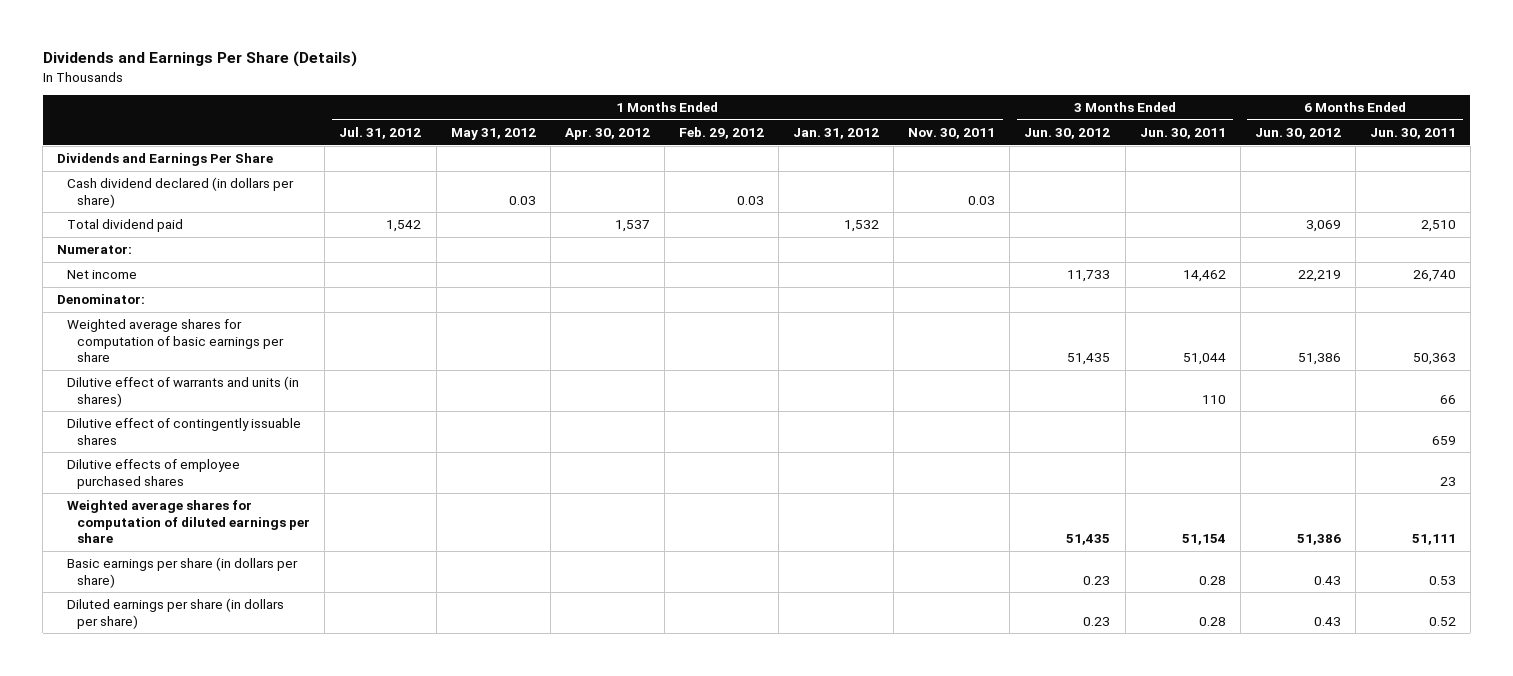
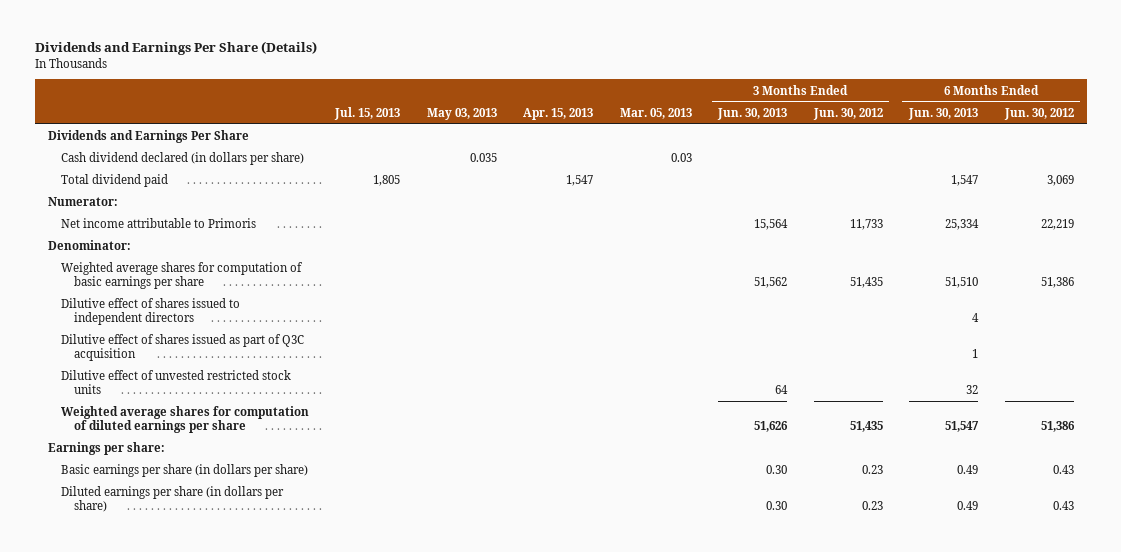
- | 1 Months Ended Jul. 31, 2012 | 1 Months Ended May 31, 2012 | 1 Months Ended Apr. 30, 2012 | 1 Months Ended Feb. 29, 2012 | 1 Months Ended Jan. 31, 2012 | 1 Months Ended Nov. 30, 2011 | 3 Months Ended Jun. 30, 2012 | 3 Months Ended Jun. 30, 2011 | 6 Months Ended Jun. 30, 2012 | 6 Months Ended Jun. 30, 2011
+ | Jul. 15, 2013 | May 03, 2013 | Apr. 15, 2013 | Mar. 05, 2013 | 3 Months Ended Jun. 30, 2013 | 3 Months Ended Jun. 30, 2012 | 6 Months Ended Jun. 30, 2013 | 6 Months Ended Jun. 30, 2012
- Net income | | | | | | | 11,733 | 14,462 | 22,219 | 26,740
+ Net income attributable to Primoris | | | | | 15,564 | 11,733 | 25,334 | 22,219
- Dilutive effect of warrants and units (in shares) | | | | | | | | 110 | | 66
- Dilutive effect of contingently issuable shares | | | | | | | | | | 659
- Dilutive effects of employee purchased shares | | | | | | | | | | 23
+ Dilutive effect of shares issued to independent directors | | | | | | | 4 |
+ Dilutive effect of shares issued as part of Q3C acquisition | | | | | | | 1 |
+ Dilutive effect of unvested restricted stock units | | | | | 64 | | 32 |
+ Earnings per share:

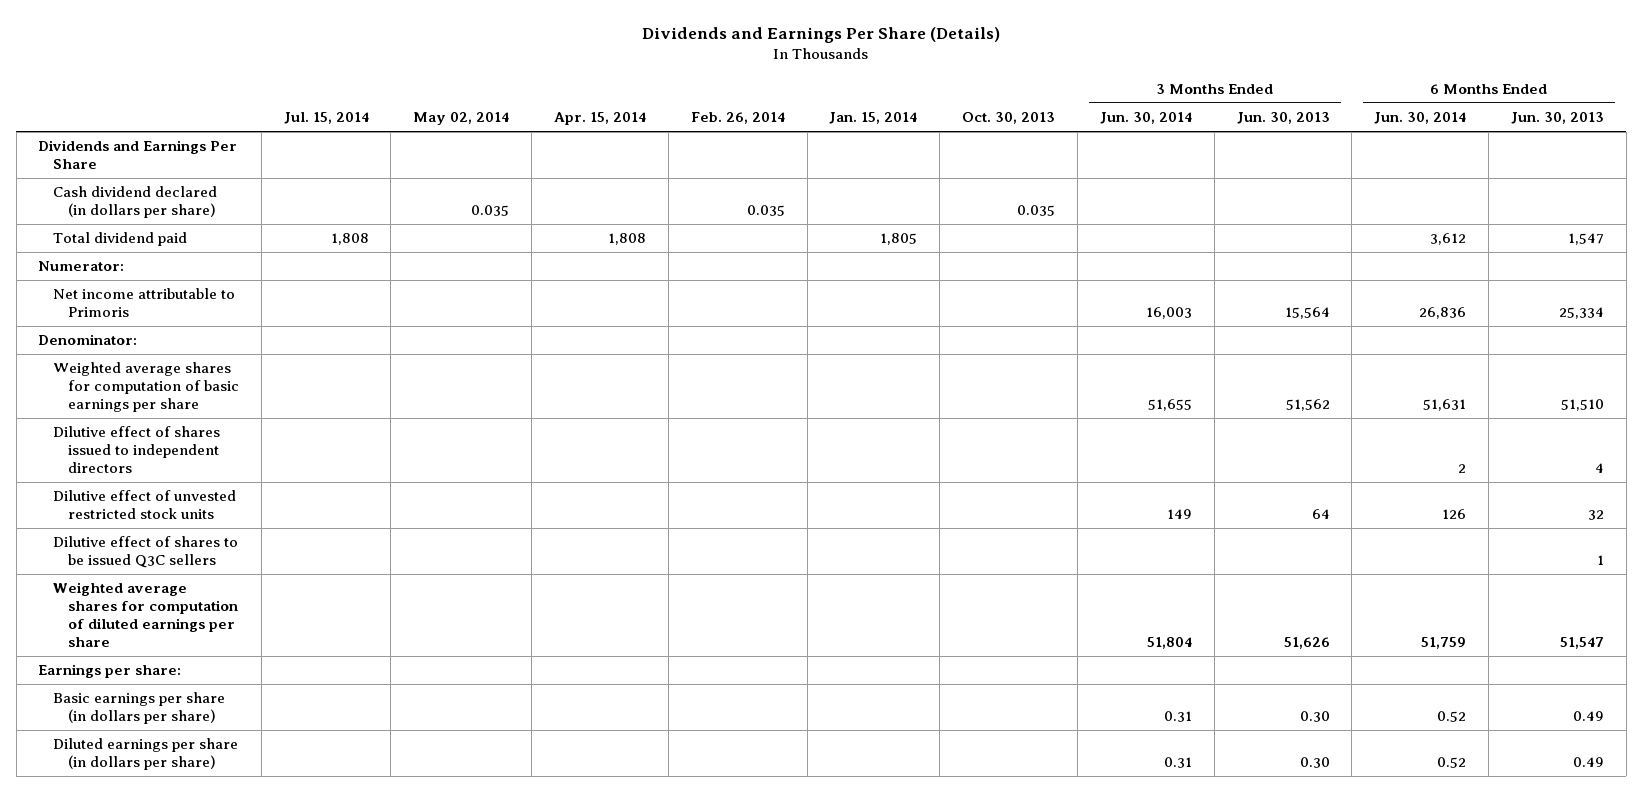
- | Jul. 15, 2013 | May 03, 2013 | Apr. 15, 2013 | Mar. 05, 2013 | 3 Months Ended Jun. 30, 2013 | 3 Months Ended Jun. 30, 2012 | 6 Months Ended Jun. 30, 2013 | 6 Months Ended Jun. 30, 2012
+ | Jul. 15, 2014 | May 02, 2014 | Apr. 15, 2014 | Feb. 26, 2014 | Jan. 15, 2014 | Oct. 30, 2013 | 3 Months Ended Jun. 30, 2014 | 3 Months Ended Jun. 30, 2013 | 6 Months Ended Jun. 30, 2014 | 6 Months Ended Jun. 30, 2013
- Dilutive effect of shares issued as part of Q3C acquisition | | | | | | | 1 |
+ Dilutive effect of shares to be issued Q3C sellers | | | | | | | | | | 1

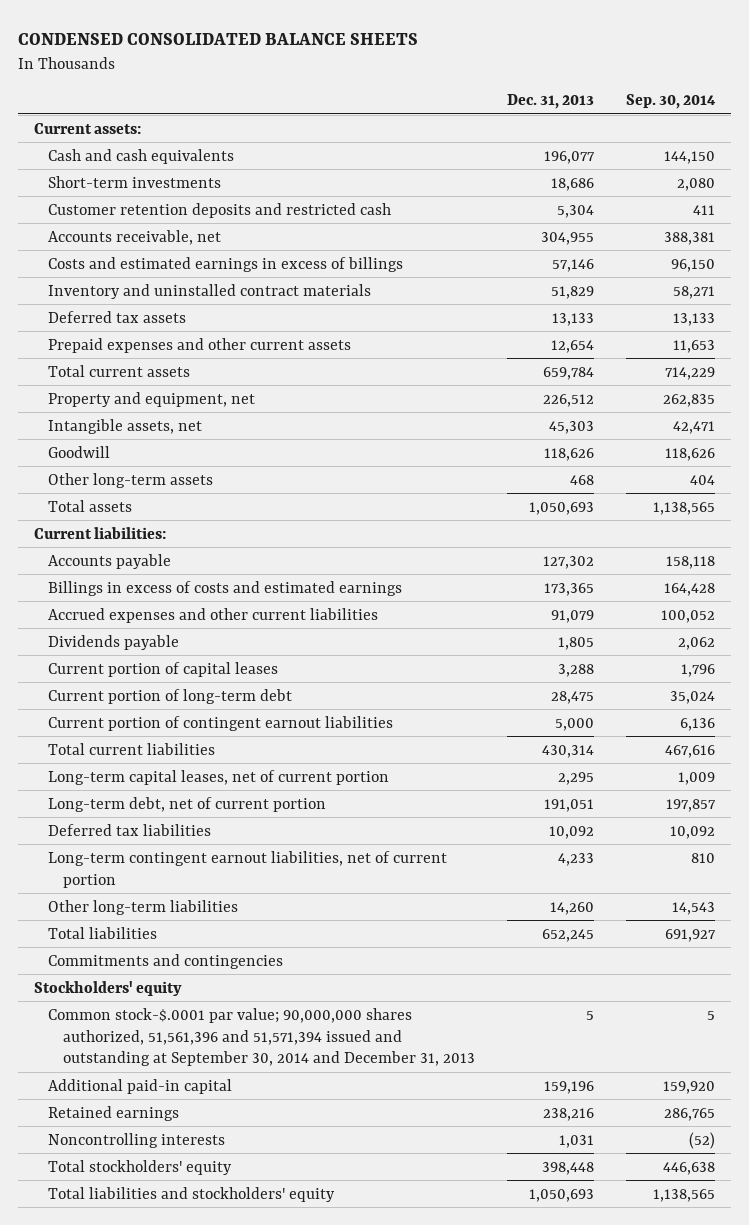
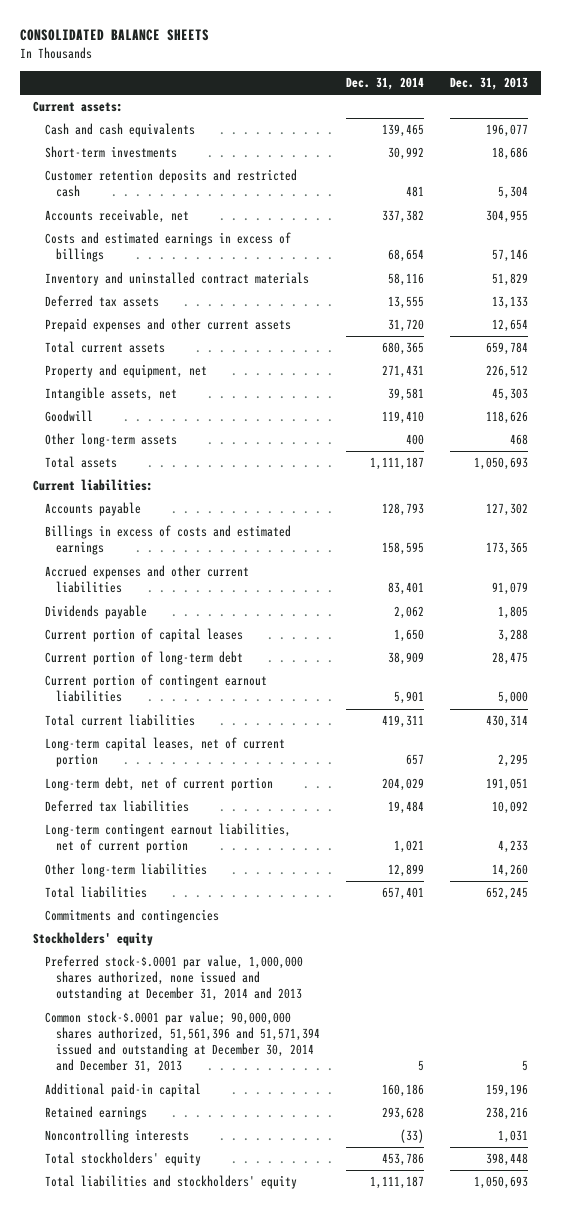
- CONDENSED CONSOLIDATED BALANCE SHEETS
+ CONSOLIDATED BALANCE SHEETS
- | Dec. 31, 2013 | Sep. 30, 2014
+ | Dec. 31, 2014 | Dec. 31, 2013
- Common stock-$.0001 par value; 90,000,000 shares authorized, 51,561,396 and 51,571,394 issued and outstanding at September 30, 2014 and December 31, 2013 | 5 | 5
+ Preferred stock-$.0001 par value, 1,000,000 shares authorized, none issued and outstanding at December 31, 2014 and 2013
+ Common stock-$.0001 par value; 90,000,000 shares authorized, 51,561,396 and 51,571,394 issued and outstanding at December 30, 2014 and December 31, 2013 | 5 | 5

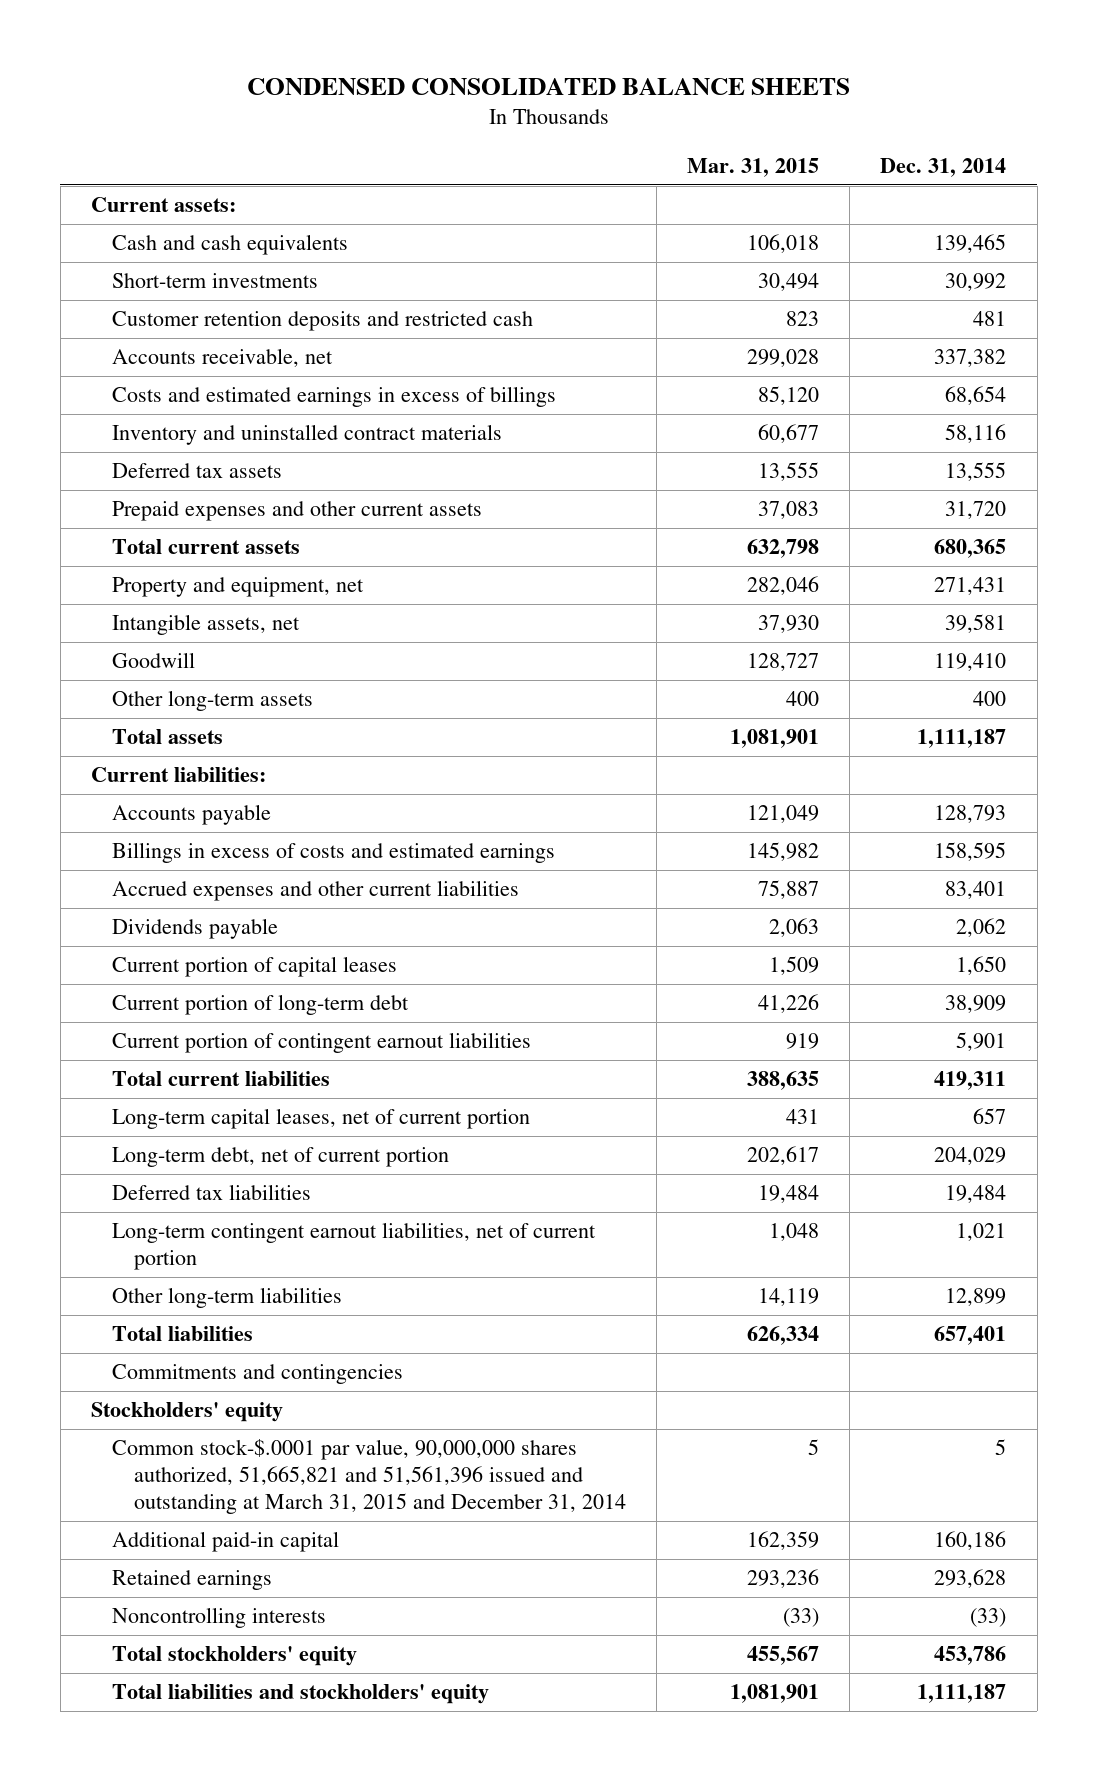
- CONSOLIDATED BALANCE SHEETS
+ CONDENSED CONSOLIDATED BALANCE SHEETS
- | Dec. 31, 2014 | Dec. 31, 2013
+ | Mar. 31, 2015 | Dec. 31, 2014
- Preferred stock-$.0001 par value, 1,000,000 shares authorized, none issued and outstanding at December 31, 2014 and 2013
- Common stock-$.0001 par value; 90,000,000 shares authorized, 51,561,396 and 51,571,394 issued and outstanding at December 30, 2014 and December 31, 2013 | 5 | 5
+ Common stock-$.0001 par value, 90,000,000 shares authorized, 51,665,821 and 51,561,396 issued and outstanding at March 31, 2015 and December 31, 2014 | 5 | 5

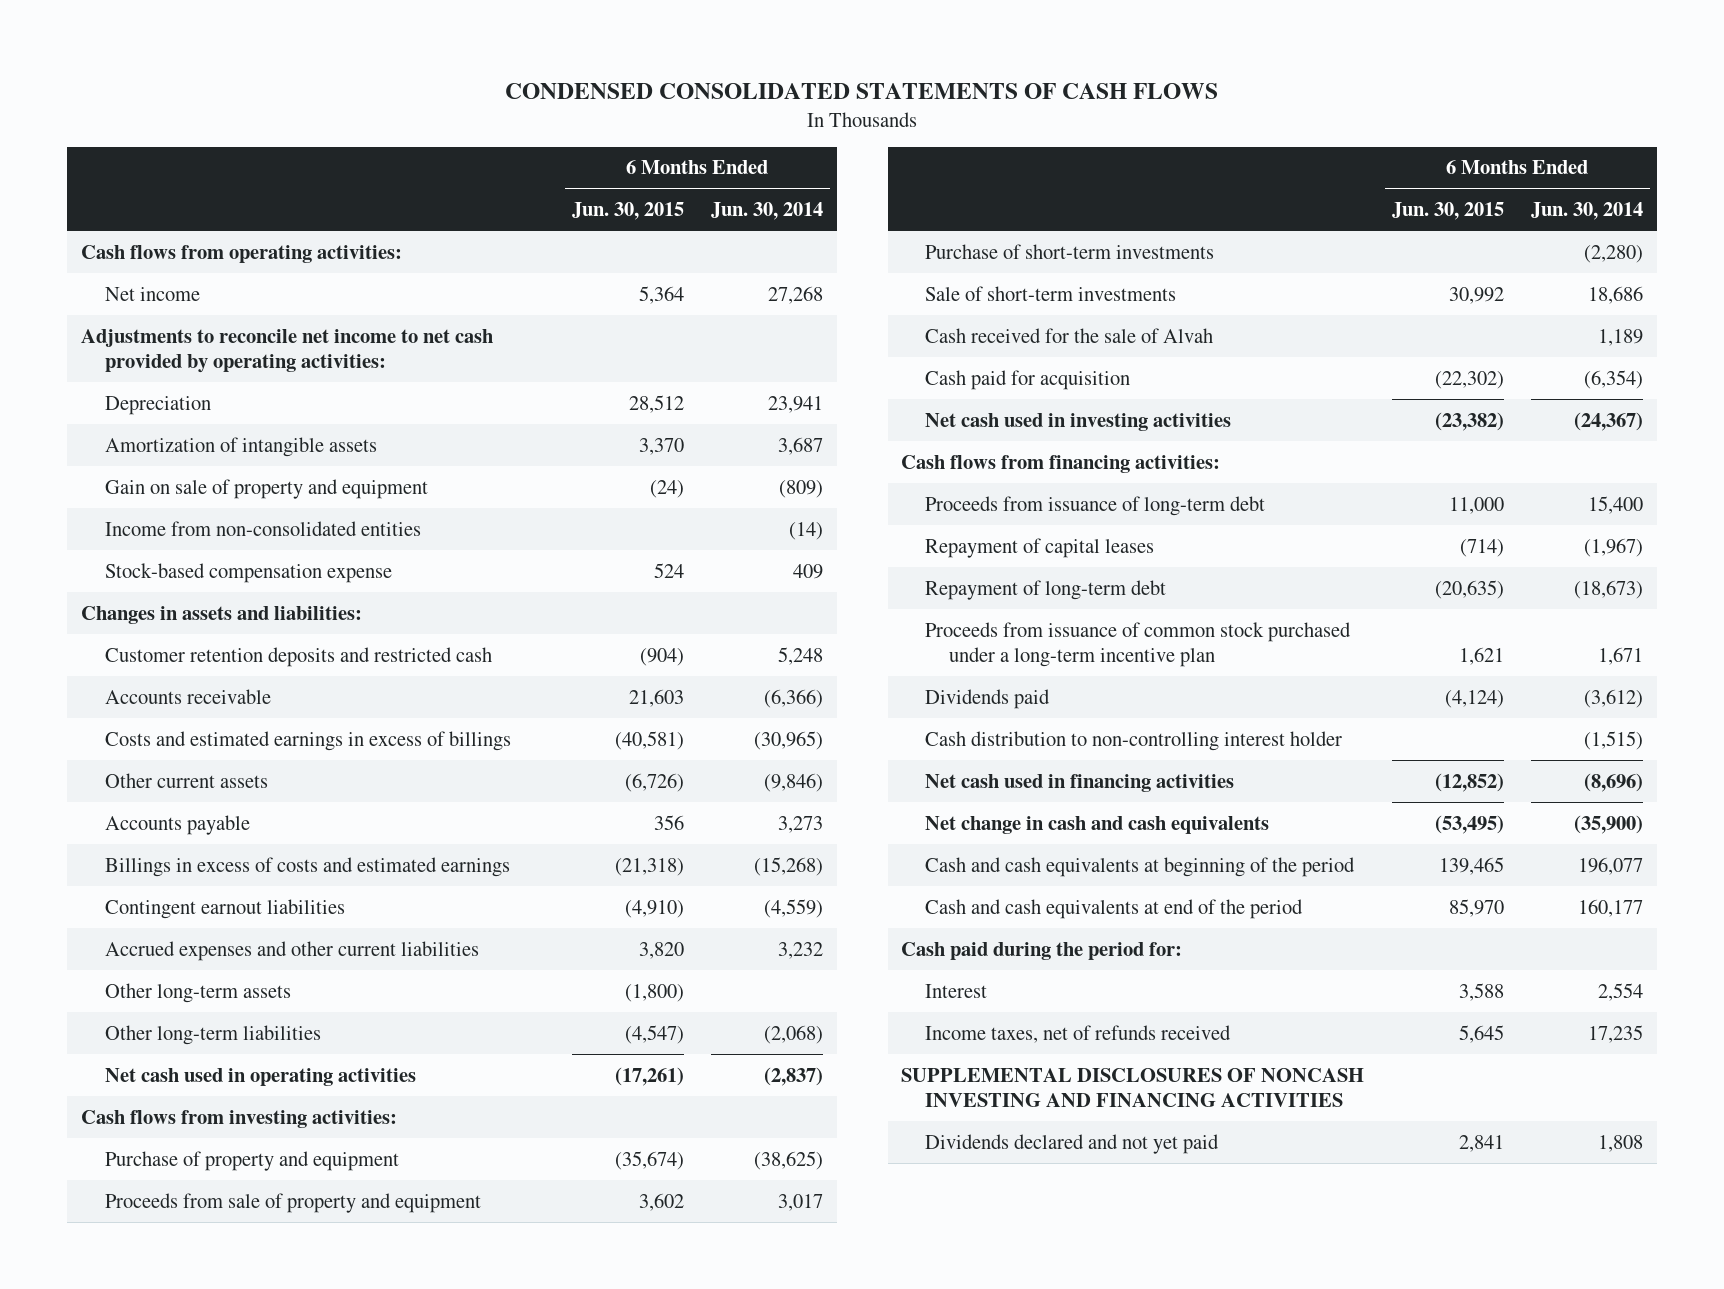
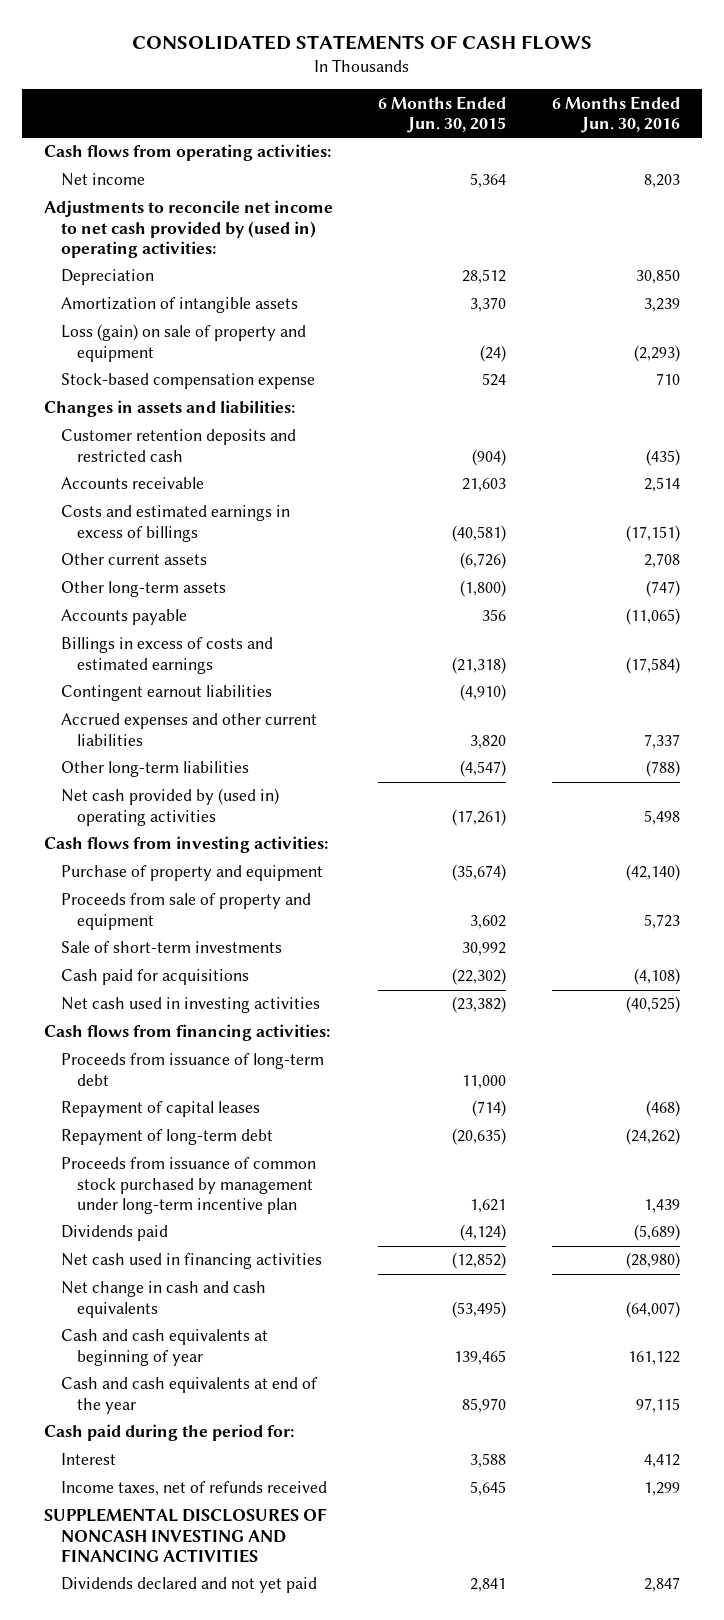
- CONDENSED CONSOLIDATED STATEMENTS OF CASH FLOWS
+ CONSOLIDATED STATEMENTS OF CASH FLOWS
- | 6 Months Ended Jun. 30, 2015 | 6 Months Ended Jun. 30, 2014
+ | 6 Months Ended Jun. 30, 2015 | 6 Months Ended Jun. 30, 2016
- Adjustments to reconcile net income to net cash provided by operating activities:
+ Adjustments to reconcile net income to net cash provided by (used in) operating activities:
- Gain on sale of property and equipment | (24) | (809)
- Income from non-consolidated entities | | (14)
+ Loss (gain) on sale of property and equipment | (24) | (2,293)
moved up: Other long-term assets | (1,800) | (747)
- Net cash used in operating activities | (17,261) | (2,837)
+ Net cash provided by (used in) operating activities | (17,261) | 5,498
- Purchase of short-term investments | | (2,280)
- Cash received for the sale of Alvah | | 1,189
- Cash paid for acquisition | (22,302) | (6,354)
+ Cash paid for acquisitions | (22,302) | (4,108)
- Proceeds from issuance of common stock purchased under a long-term incentive plan | 1,621 | 1,671
+ Proceeds from issuance of common stock purchased by management under long-term incentive plan | 1,621 | 1,439
- Cash distribution to non-controlling interest holder | | (1,515)
- Cash and cash equivalents at beginning of the period | 139,465 | 196,077
- Cash and cash equivalents at end of the period | 85,970 | 160,177
+ Cash and cash equivalents at beginning of year | 139,465 | 161,122
+ Cash and cash equivalents at end of the year | 85,970 | 97,115

